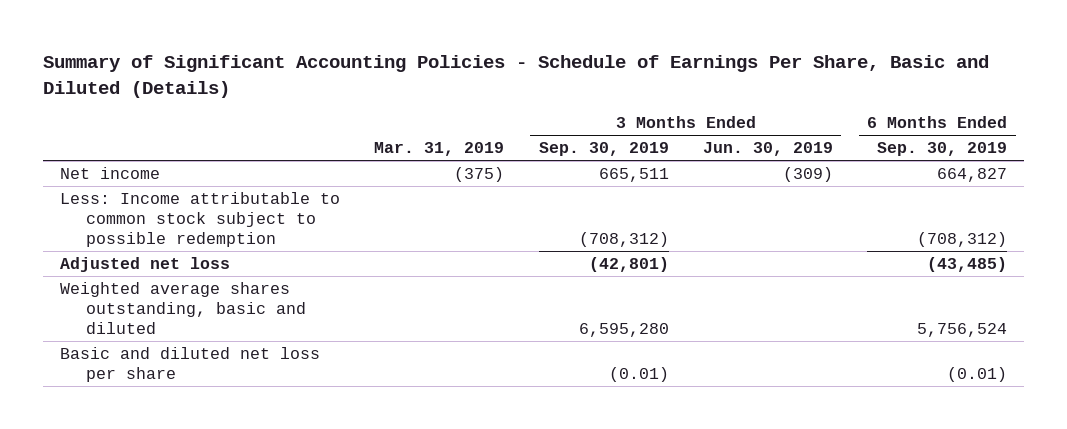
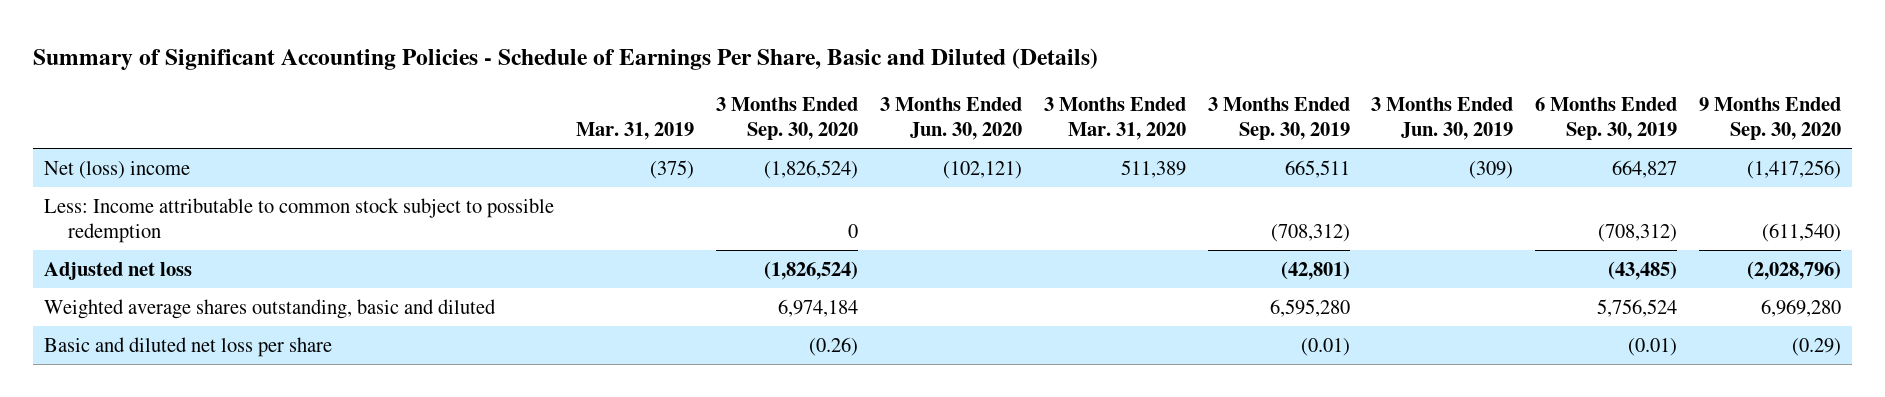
- | Mar. 31, 2019 | 3 Months Ended Sep. 30, 2019 | 3 Months Ended Jun. 30, 2019 | 6 Months Ended Sep. 30, 2019
+ | Mar. 31, 2019 | 3 Months Ended Sep. 30, 2020 | 3 Months Ended Jun. 30, 2020 | 3 Months Ended Mar. 31, 2020 | 3 Months Ended Sep. 30, 2019 | 3 Months Ended Jun. 30, 2019 | 6 Months Ended Sep. 30, 2019 | 9 Months Ended Sep. 30, 2020
- Net income | (375) | 665,511 | (309) | 664,827
+ Net (loss) income | (375) | (1,826,524) | (102,121) | 511,389 | 665,511 | (309) | 664,827 | (1,417,256)

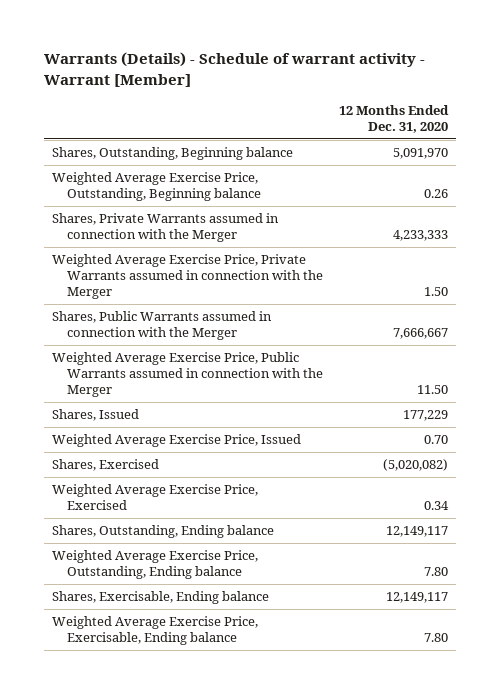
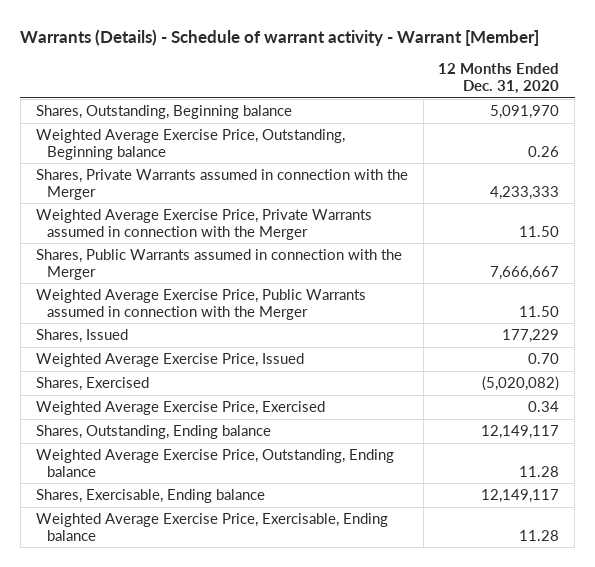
- Weighted Average Exercise Price, Private Warrants assumed in connection with the Merger | 1.50
+ Weighted Average Exercise Price, Private Warrants assumed in connection with the Merger | 11.50
- Weighted Average Exercise Price, Outstanding, Ending balance | 7.80
+ Weighted Average Exercise Price, Outstanding, Ending balance | 11.28
- Weighted Average Exercise Price, Exercisable, Ending balance | 7.80
+ Weighted Average Exercise Price, Exercisable, Ending balance | 11.28

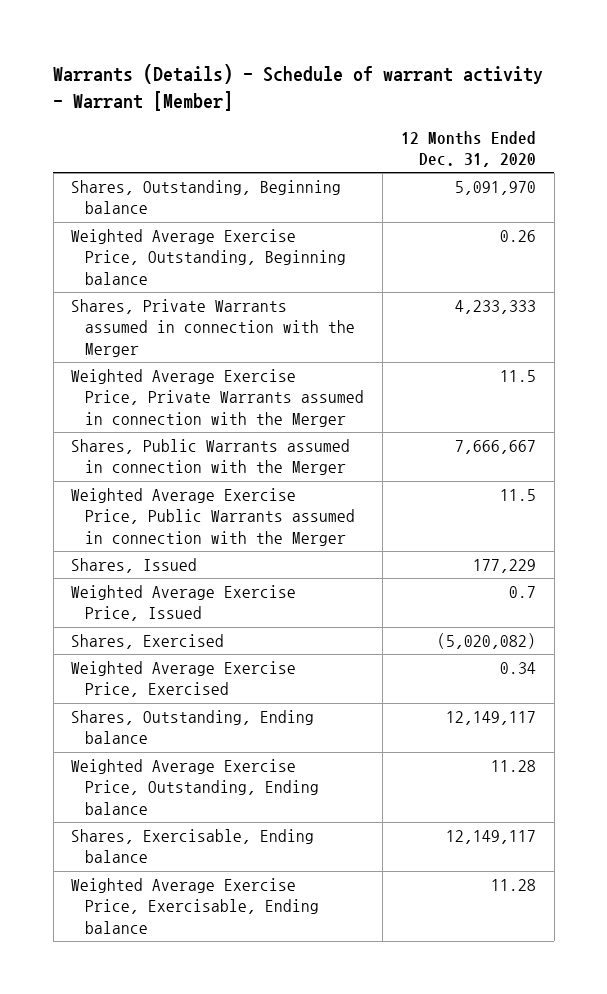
- Weighted Average Exercise Price, Private Warrants assumed in connection with the Merger | 11.50
+ Weighted Average Exercise Price, Private Warrants assumed in connection with the Merger | 11.5
- Weighted Average Exercise Price, Public Warrants assumed in connection with the Merger | 11.50
+ Weighted Average Exercise Price, Public Warrants assumed in connection with the Merger | 11.5
- Weighted Average Exercise Price, Issued | 0.70
+ Weighted Average Exercise Price, Issued | 0.7

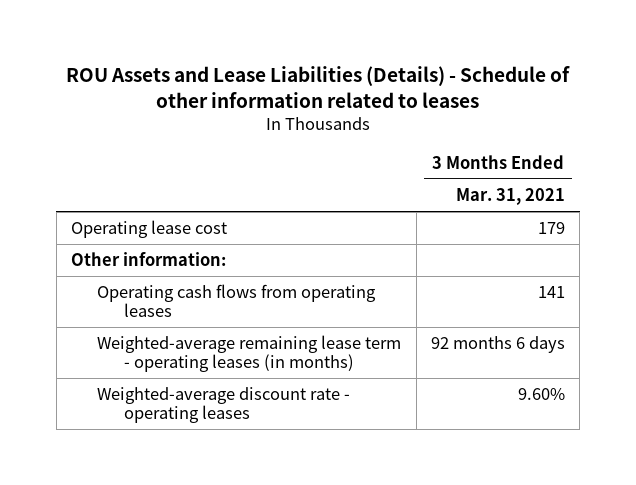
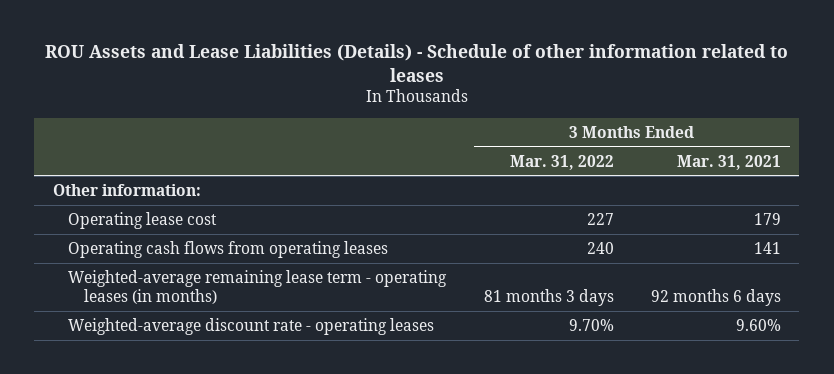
- | 3 Months Ended Mar. 31, 2021
+ | 3 Months Ended Mar. 31, 2022 | 3 Months Ended Mar. 31, 2021
moved down: Operating lease cost | 227 | 179

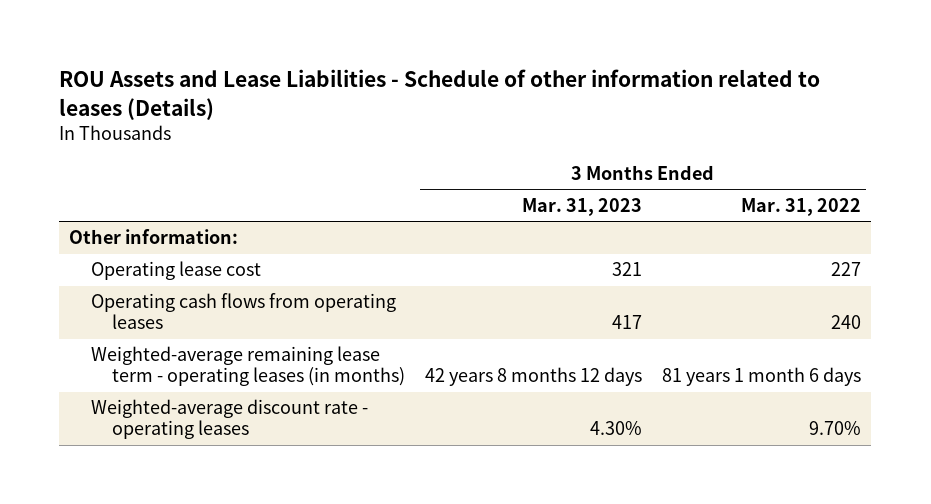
- ROU Assets and Lease Liabilities (Details) - Schedule of other information related to leases
+ ROU Assets and Lease Liabilities - Schedule of other information related to leases (Details)
- | 3 Months Ended Mar. 31, 2022 | 3 Months Ended Mar. 31, 2021
+ | 3 Months Ended Mar. 31, 2023 | 3 Months Ended Mar. 31, 2022
- Weighted-average remaining lease term - operating leases (in months) | 81 months 3 days | 92 months 6 days
+ Weighted-average remaining lease term - operating leases (in months) | 42 years 8 months 12 days | 81 years 1 month 6 days

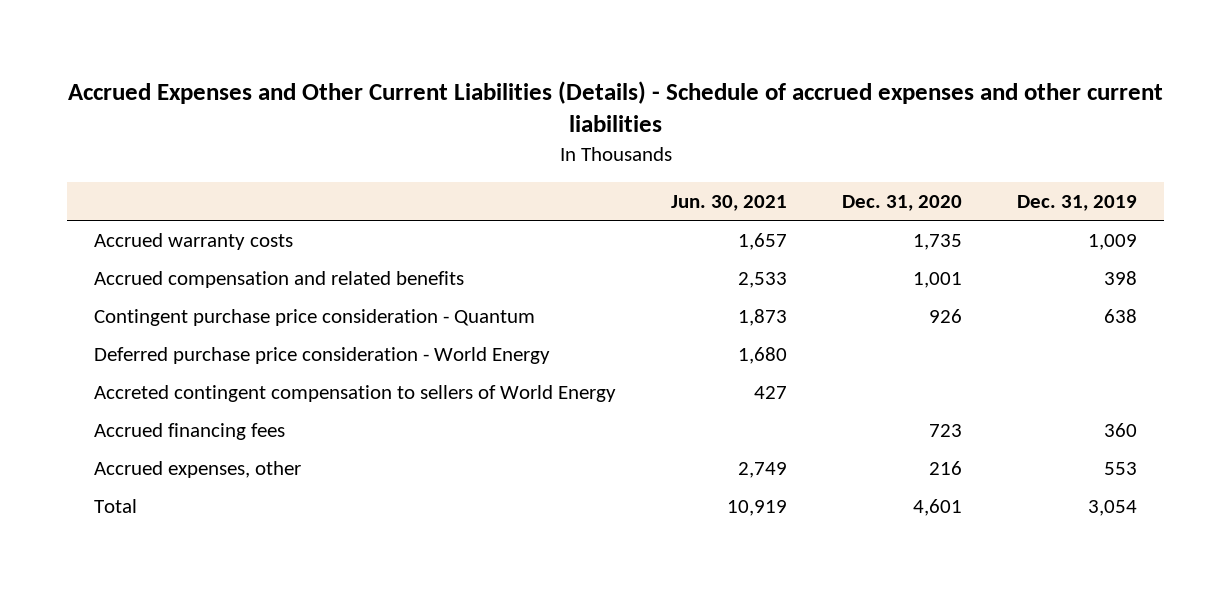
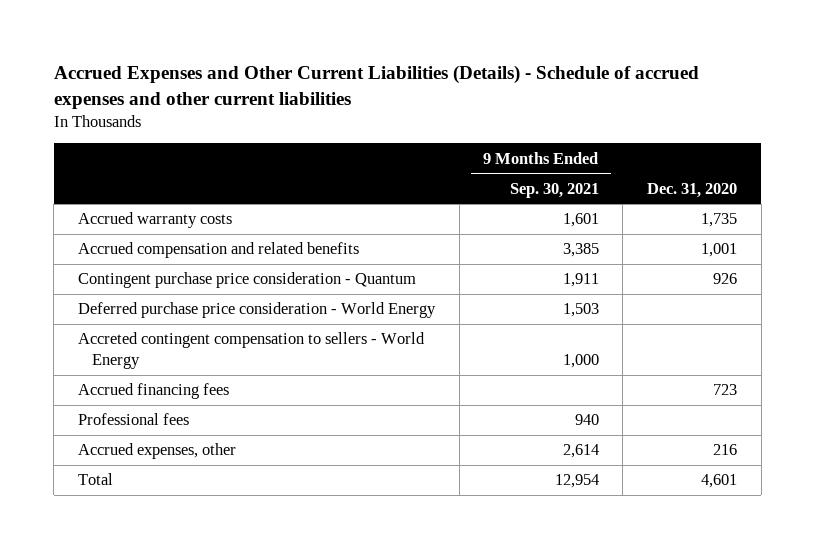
- | Jun. 30, 2021 | Dec. 31, 2020 | Dec. 31, 2019
+ | 9 Months Ended Sep. 30, 2021 | Dec. 31, 2020
- Accreted contingent compensation to sellers of World Energy | 427 | |
+ Accreted contingent compensation to sellers - World Energy | 1,000 |
+ Professional fees | 940 |

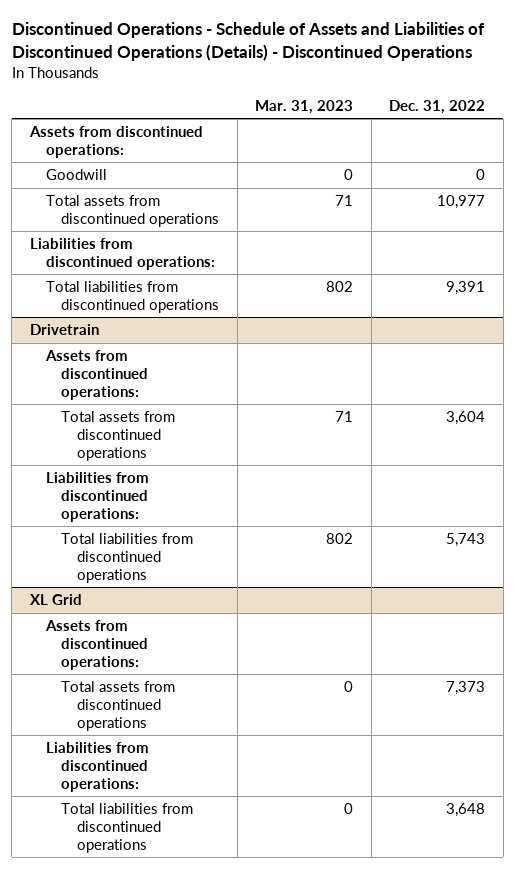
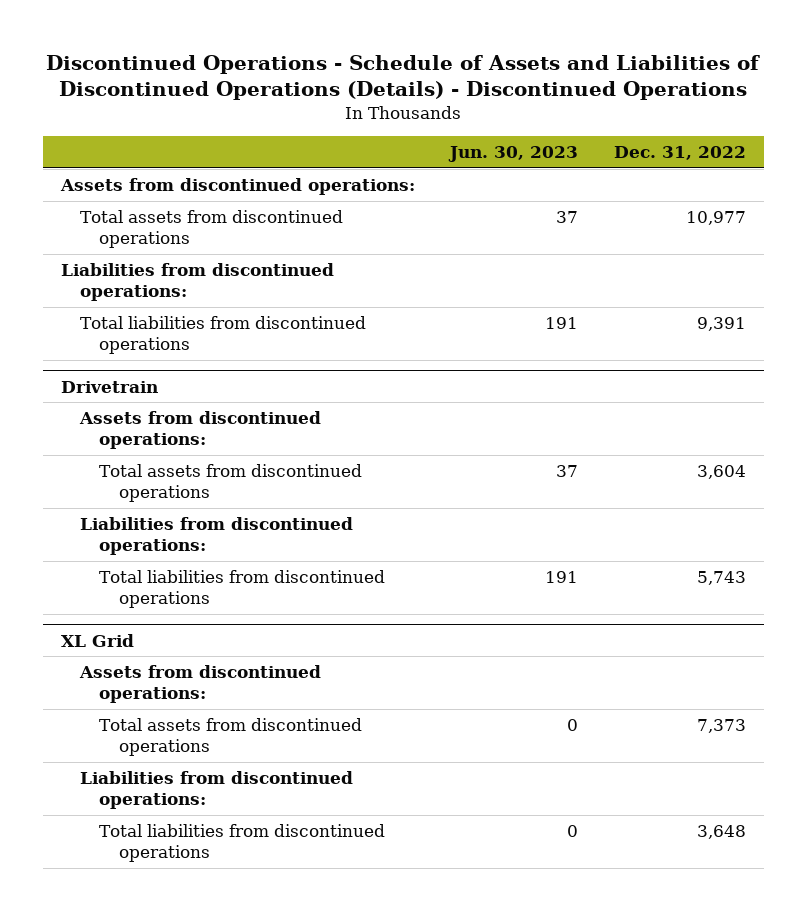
- | Mar. 31, 2023 | Dec. 31, 2022
+ | Jun. 30, 2023 | Dec. 31, 2022
- Goodwill | 0 | 0

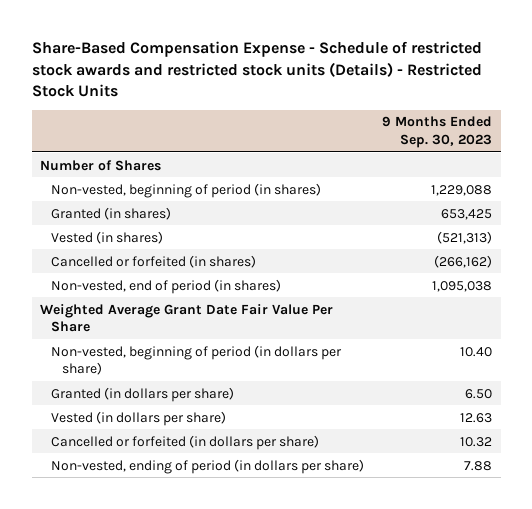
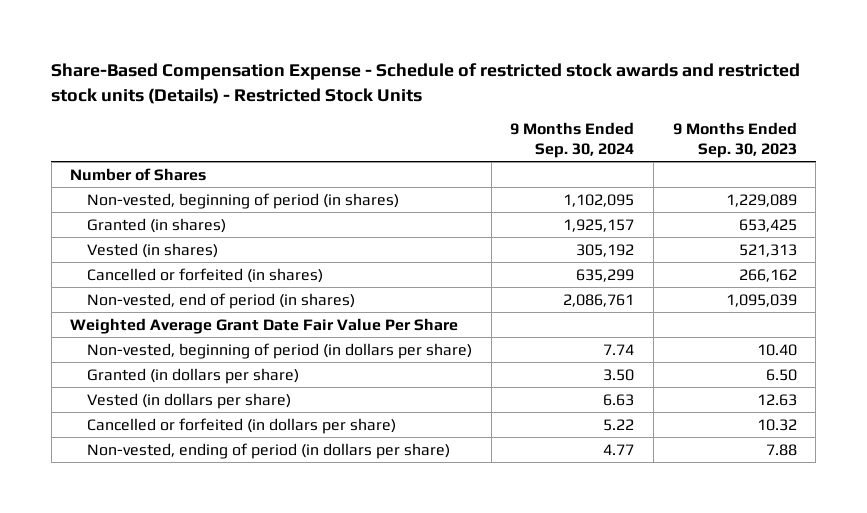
- | 9 Months Ended Sep. 30, 2023
+ | 9 Months Ended Sep. 30, 2024 | 9 Months Ended Sep. 30, 2023
- Non-vested, beginning of period (in shares) | 1,229,088
+ Non-vested, beginning of period (in shares) | 1,102,095 | 1,229,089
- Vested (in shares) | (521,313)
- Cancelled or forfeited (in shares) | (266,162)
- Non-vested, end of period (in shares) | 1,095,038
+ Vested (in shares) | 305,192 | 521,313
+ Cancelled or forfeited (in shares) | 635,299 | 266,162
+ Non-vested, end of period (in shares) | 2,086,761 | 1,095,039

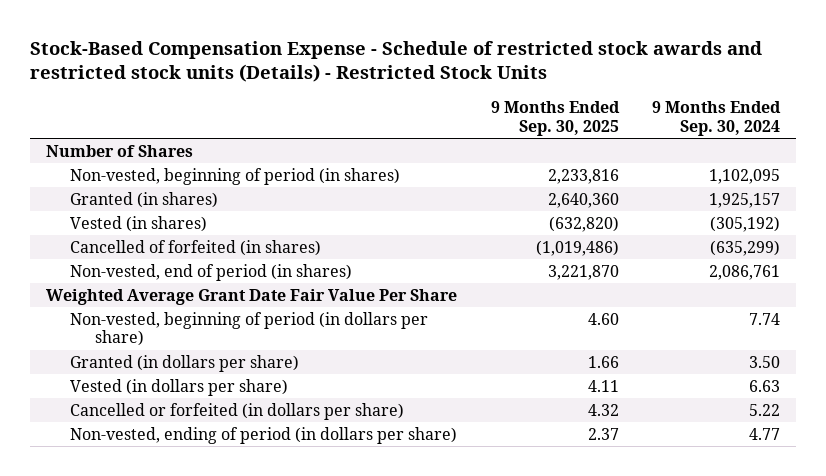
- Share-Based Compensation Expense - Schedule of restricted stock awards and restricted stock units (Details) - Restricted Stock Units
+ Stock-Based Compensation Expense - Schedule of restricted stock awards and restricted stock units (Details) - Restricted Stock Units
- | 9 Months Ended Sep. 30, 2024 | 9 Months Ended Sep. 30, 2023
+ | 9 Months Ended Sep. 30, 2025 | 9 Months Ended Sep. 30, 2024
- Vested (in shares) | 305,192 | 521,313
- Cancelled or forfeited (in shares) | 635,299 | 266,162
+ Vested (in shares) | (632,820) | (305,192)
+ Cancelled of forfeited (in shares) | (1,019,486) | (635,299)

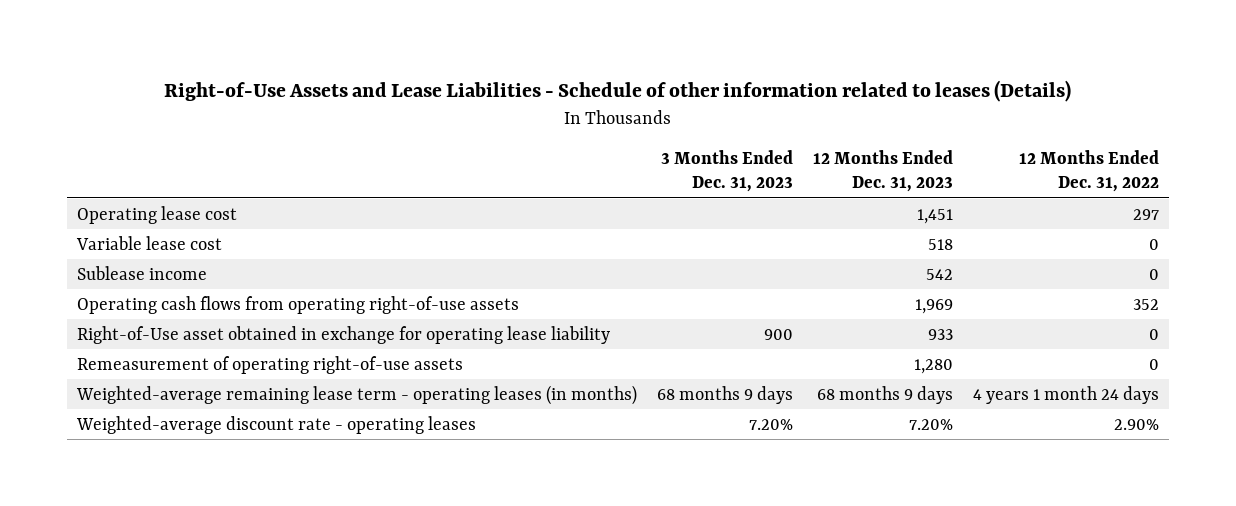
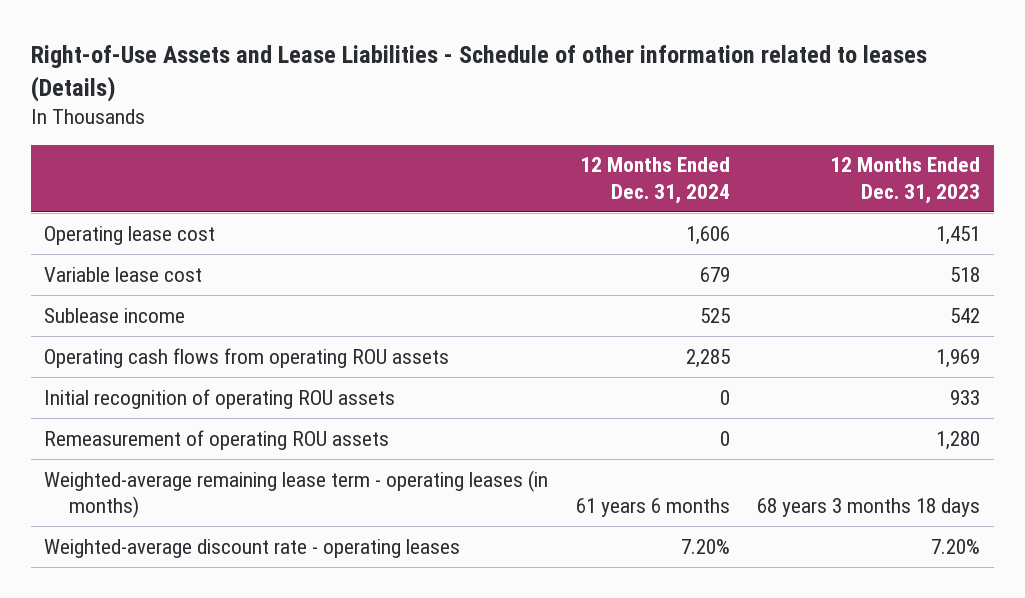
- | 3 Months Ended Dec. 31, 2023 | 12 Months Ended Dec. 31, 2023 | 12 Months Ended Dec. 31, 2022
+ | 12 Months Ended Dec. 31, 2024 | 12 Months Ended Dec. 31, 2023
- Operating cash flows from operating right-of-use assets | | 1,969 | 352
- Right-of-Use asset obtained in exchange for operating lease liability | 900 | 933 | 0
- Remeasurement of operating right-of-use assets | | 1,280 | 0
- Weighted-average remaining lease term - operating leases (in months) | 68 months 9 days | 68 months 9 days | 4 years 1 month 24 days
+ Operating cash flows from operating ROU assets | 2,285 | 1,969
+ Initial recognition of operating ROU assets | 0 | 933
+ Remeasurement of operating ROU assets | 0 | 1,280
+ Weighted-average remaining lease term - operating leases (in months) | 61 years 6 months | 68 years 3 months 18 days

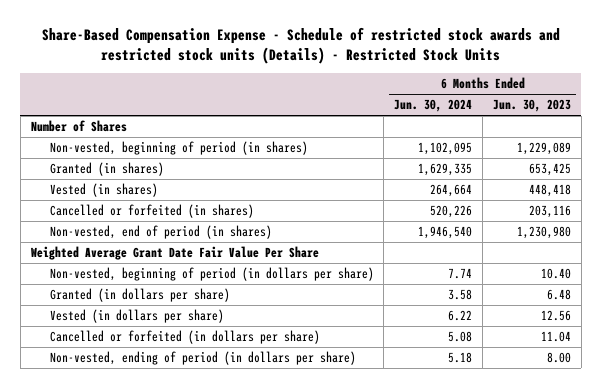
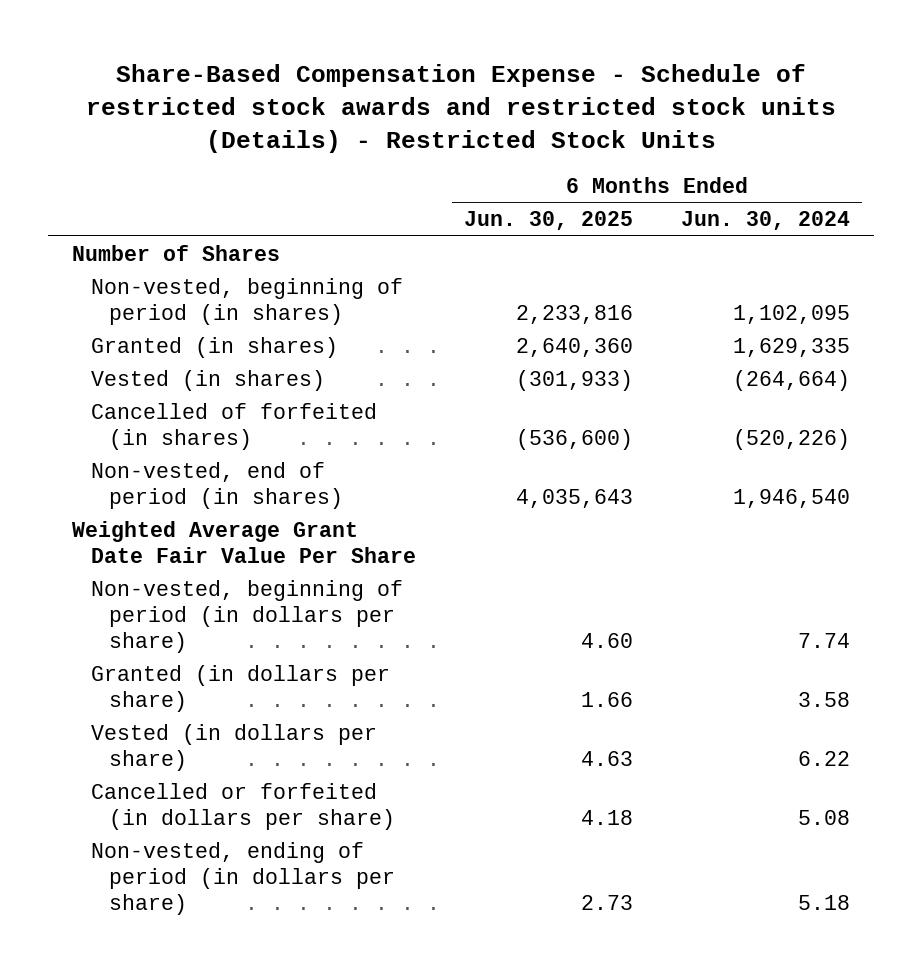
- | 6 Months Ended Jun. 30, 2024 | 6 Months Ended Jun. 30, 2023
+ | 6 Months Ended Jun. 30, 2025 | 6 Months Ended Jun. 30, 2024
- Vested (in shares) | 264,664 | 448,418
- Cancelled or forfeited (in shares) | 520,226 | 203,116
+ Vested (in shares) | (301,933) | (264,664)
+ Cancelled of forfeited (in shares) | (536,600) | (520,226)

